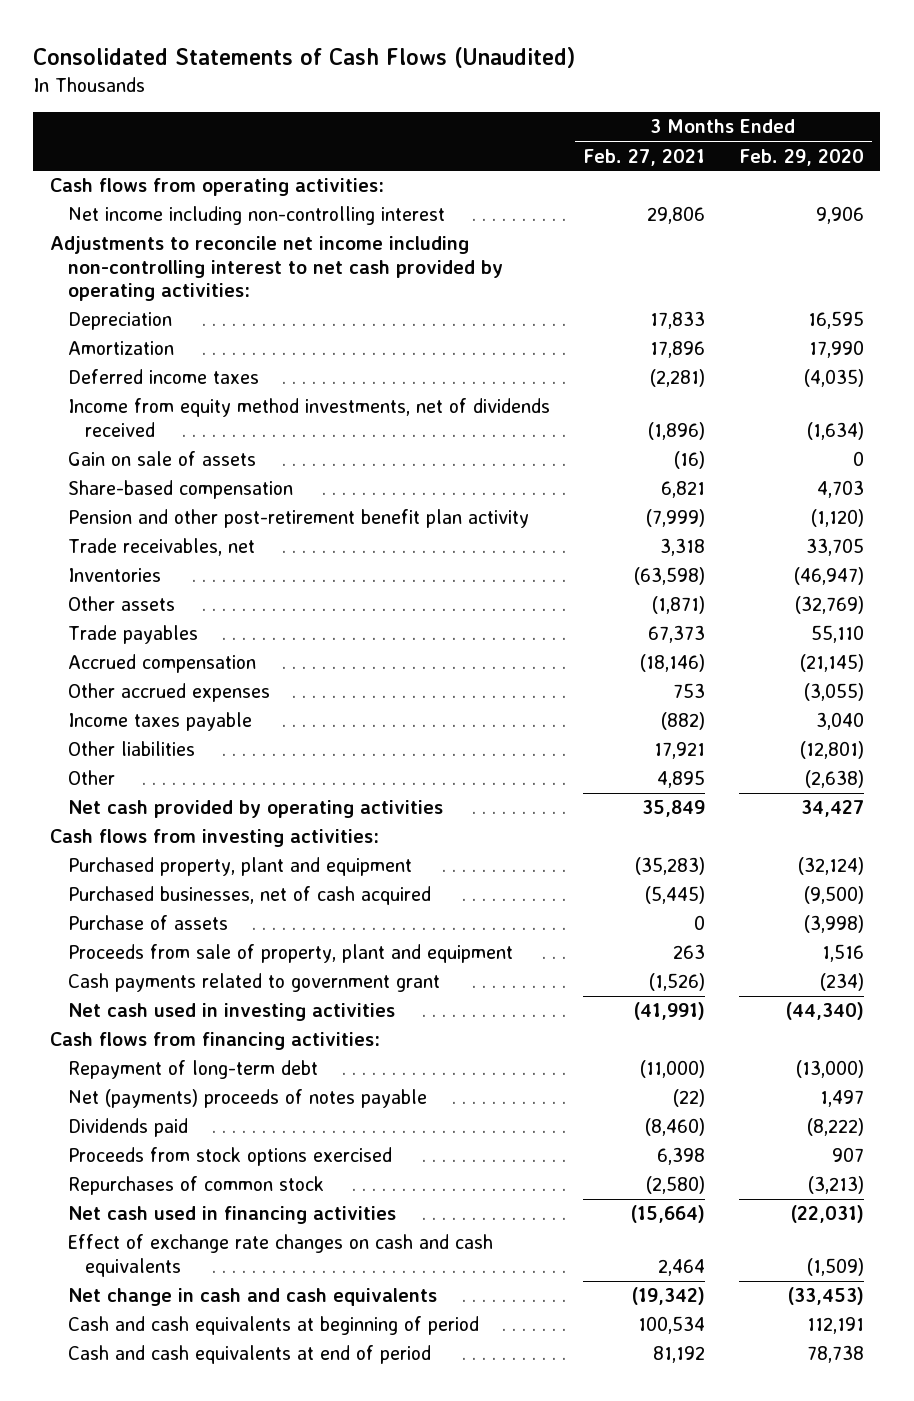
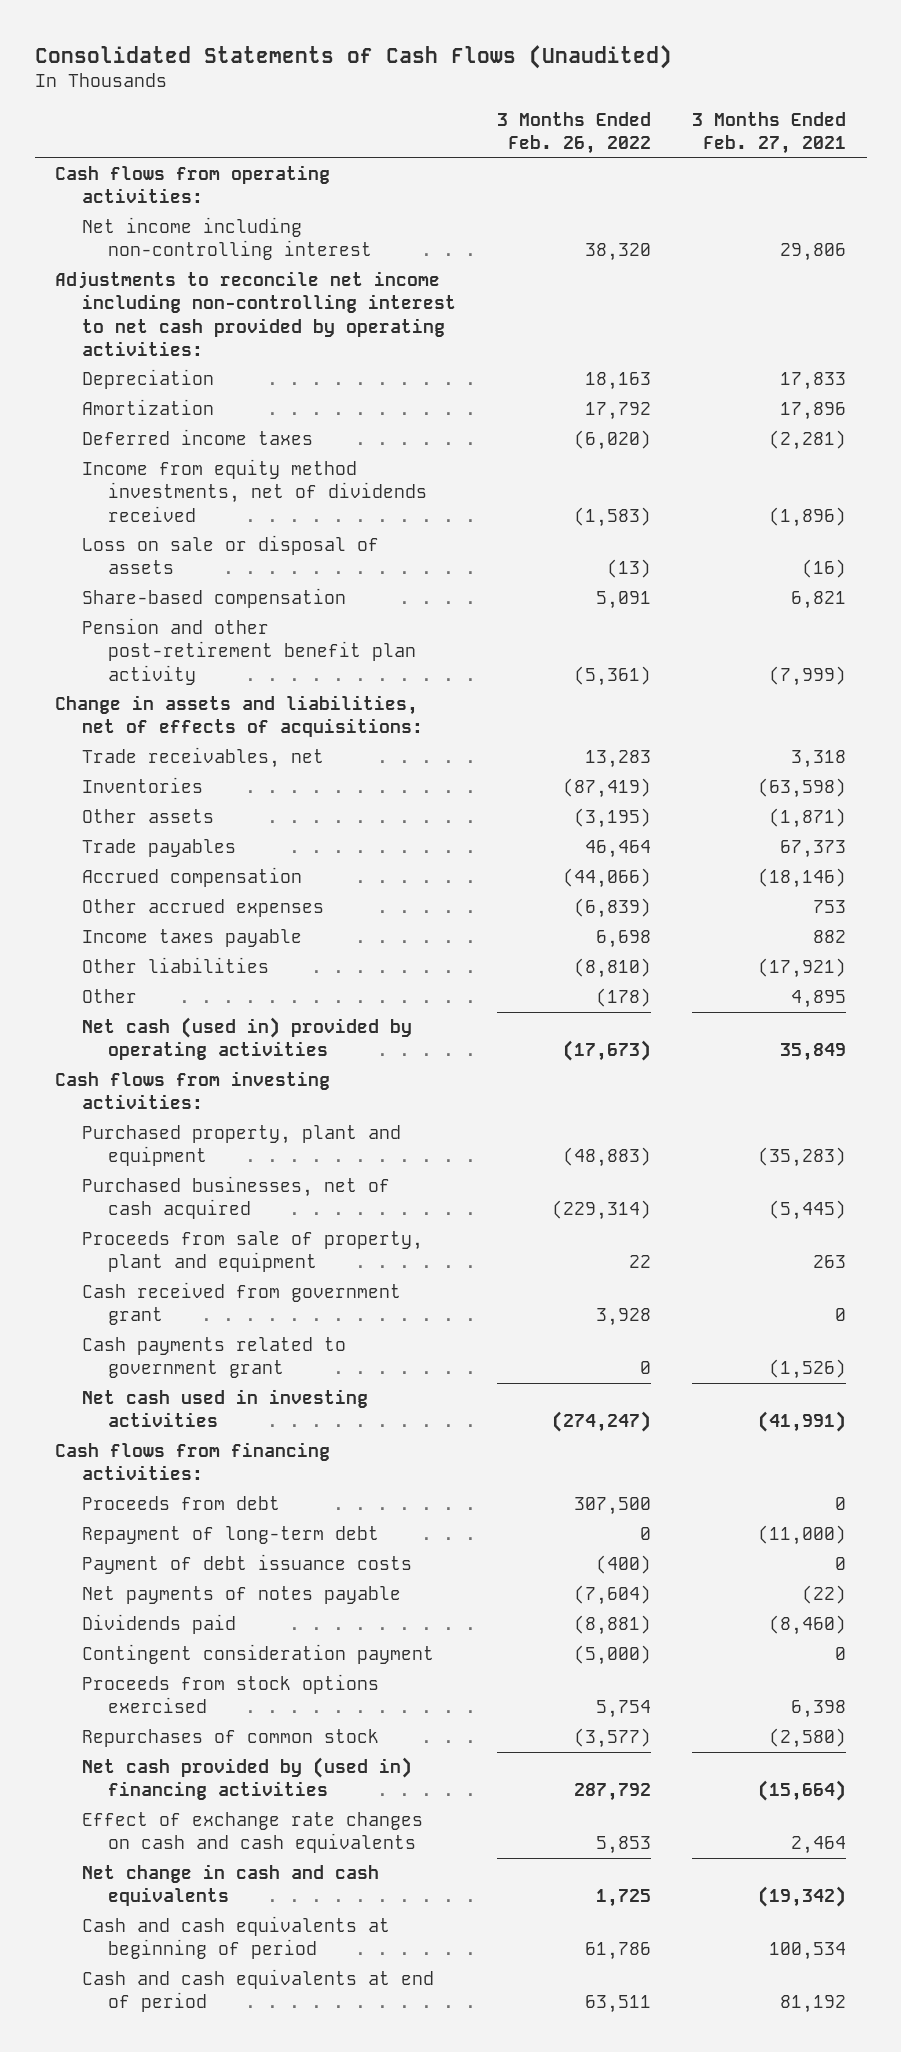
- | 3 Months Ended Feb. 27, 2021 | 3 Months Ended Feb. 29, 2020
+ | 3 Months Ended Feb. 26, 2022 | 3 Months Ended Feb. 27, 2021
- Gain on sale of assets | (16) | 0
+ Loss on sale or disposal of assets | (13) | (16)
+ Change in assets and liabilities, net of effects of acquisitions:
- Income taxes payable | (882) | 3,040
- Other liabilities | 17,921 | (12,801)
+ Income taxes payable | 6,698 | 882
+ Other liabilities | (8,810) | (17,921)
- Net cash provided by operating activities | 35,849 | 34,427
+ Net cash (used in) provided by operating activities | (17,673) | 35,849
- Purchase of assets | 0 | (3,998)
+ Cash received from government grant | 3,928 | 0
+ Proceeds from debt | 307,500 | 0
- Net (payments) proceeds of notes payable | (22) | 1,497
+ Payment of debt issuance costs | (400) | 0
+ Net payments of notes payable | (7,604) | (22)
+ Contingent consideration payment | (5,000) | 0
- Net cash used in financing activities | (15,664) | (22,031)
+ Net cash provided by (used in) financing activities | 287,792 | (15,664)

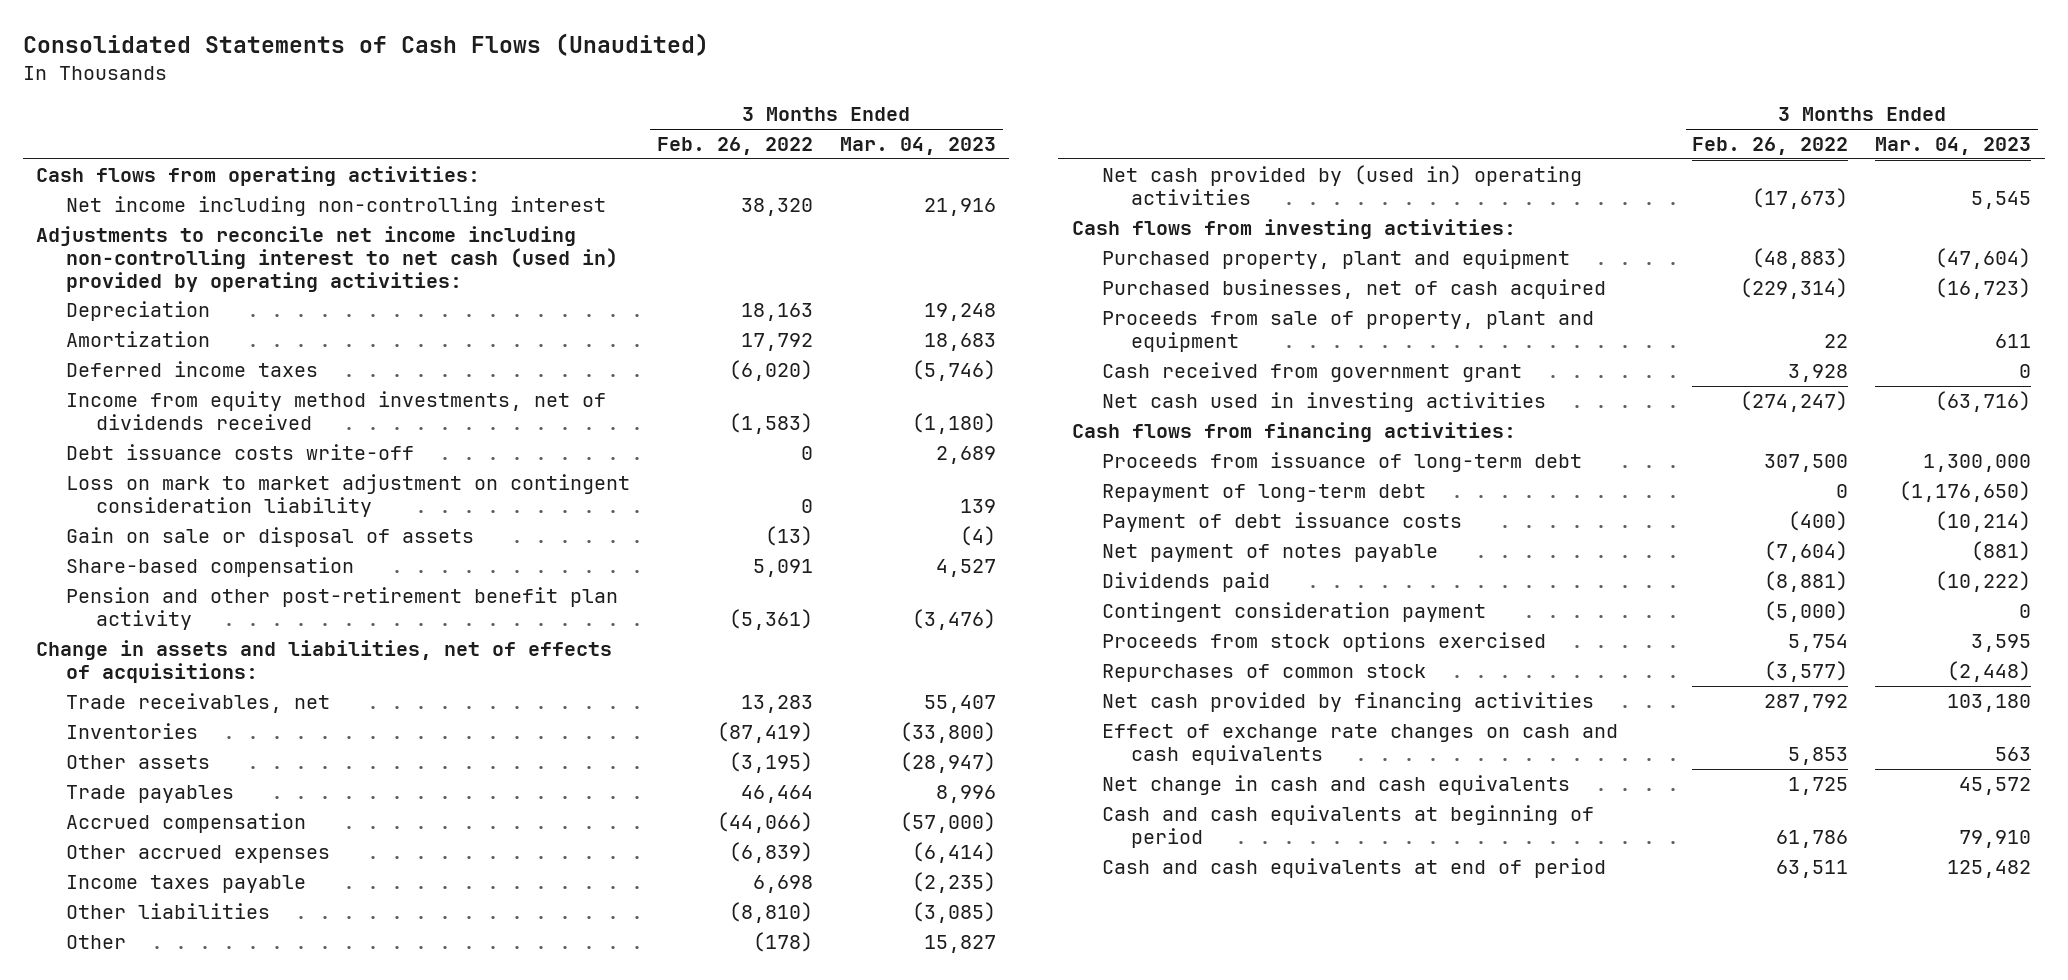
- | 3 Months Ended Feb. 26, 2022 | 3 Months Ended Feb. 27, 2021
+ | 3 Months Ended Feb. 26, 2022 | 3 Months Ended Mar. 04, 2023
- Adjustments to reconcile net income including non-controlling interest to net cash provided by operating activities:
+ Adjustments to reconcile net income including non-controlling interest to net cash (used in) provided by operating activities:
- Loss on sale or disposal of assets | (13) | (16)
+ Debt issuance costs write-off | 0 | 2,689
+ Loss on mark to market adjustment on contingent consideration liability | 0 | 139
+ Gain on sale or disposal of assets | (13) | (4)
- Net cash (used in) provided by operating activities | (17,673) | 35,849
+ Net cash provided by (used in) operating activities | (17,673) | 5,545
- Cash payments related to government grant | 0 | (1,526)
- Proceeds from debt | 307,500 | 0
+ Proceeds from issuance of long-term debt | 307,500 | 1,300,000
- Net payments of notes payable | (7,604) | (22)
+ Net payment of notes payable | (7,604) | (881)
- Net cash provided by (used in) financing activities | 287,792 | (15,664)
+ Net cash provided by financing activities | 287,792 | 103,180

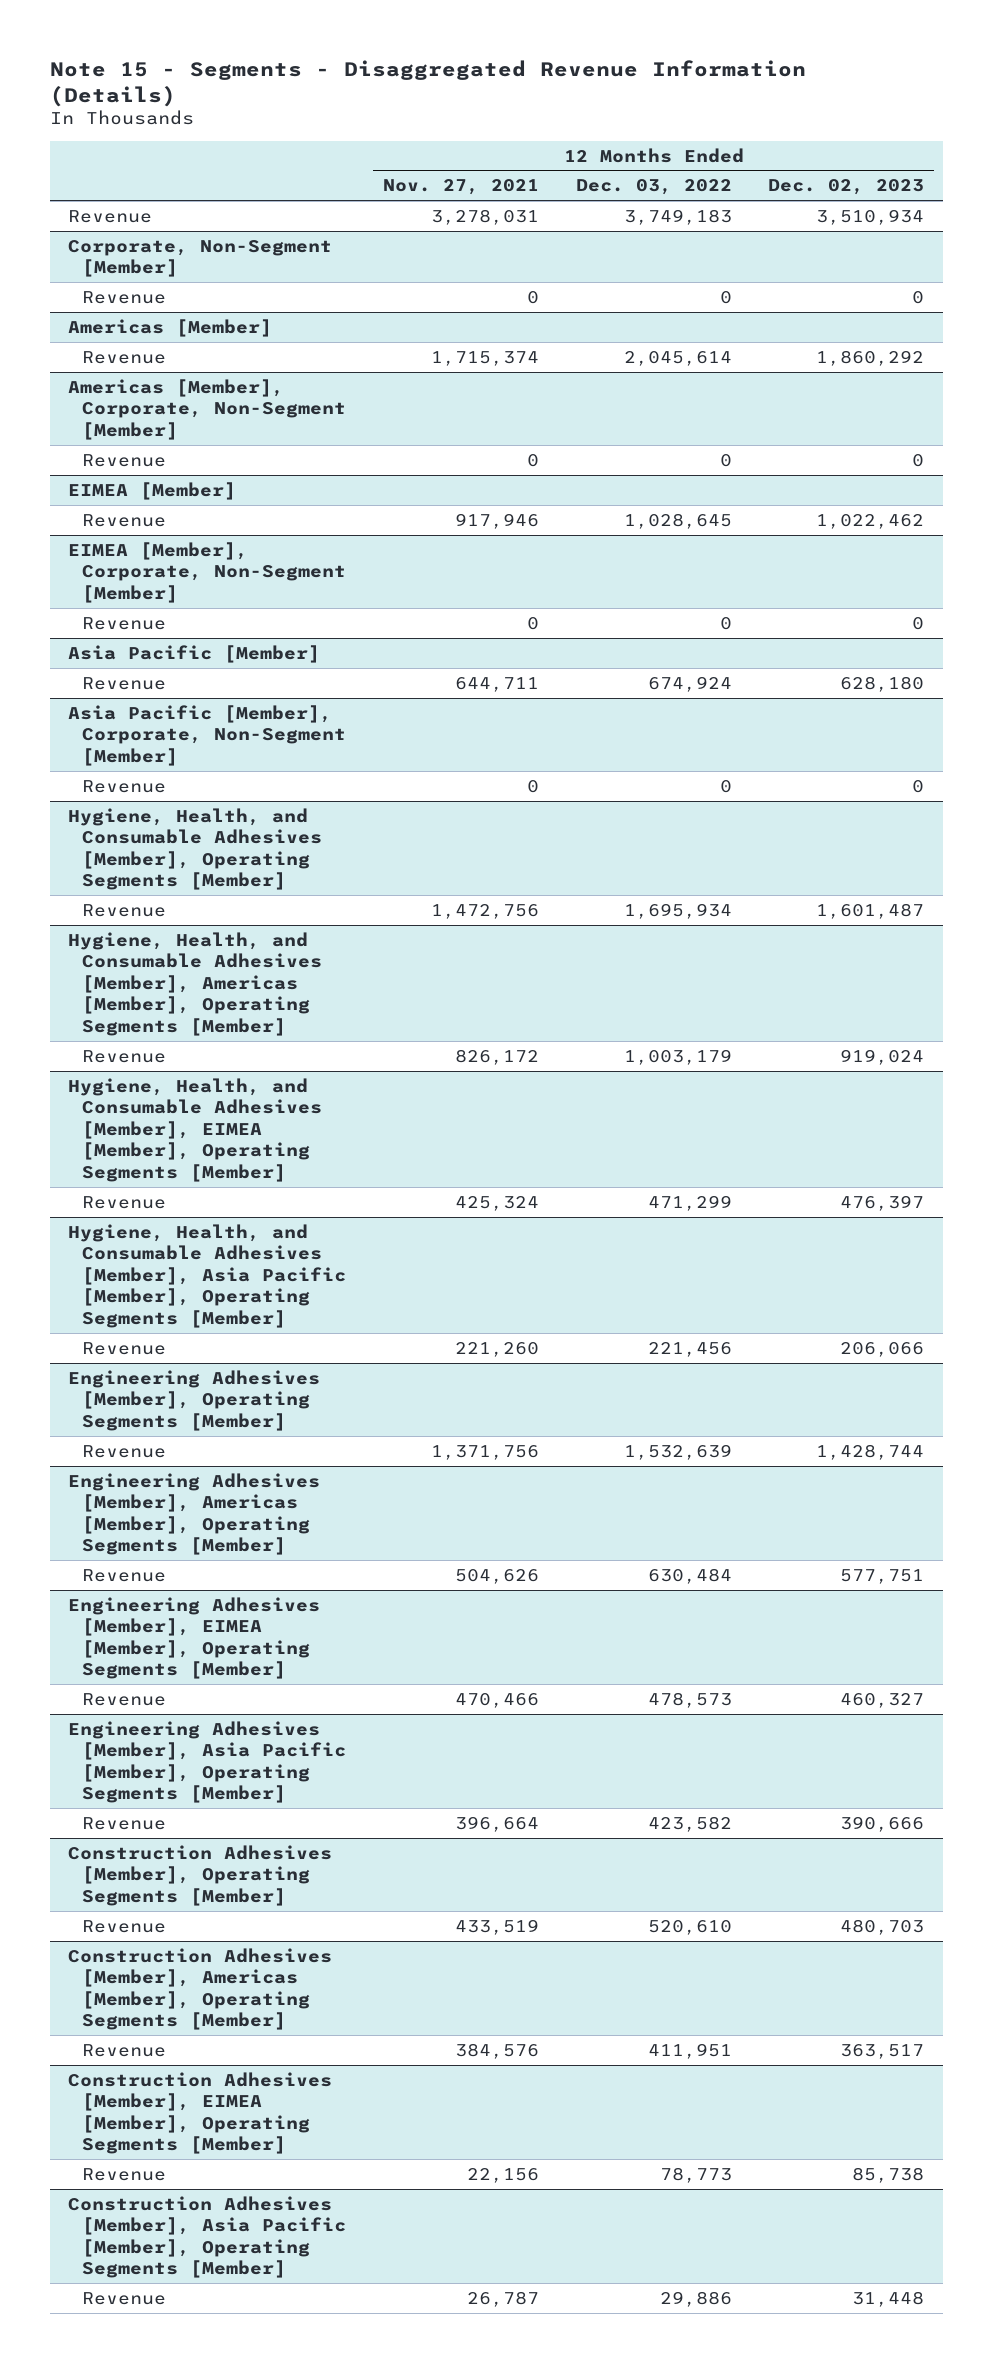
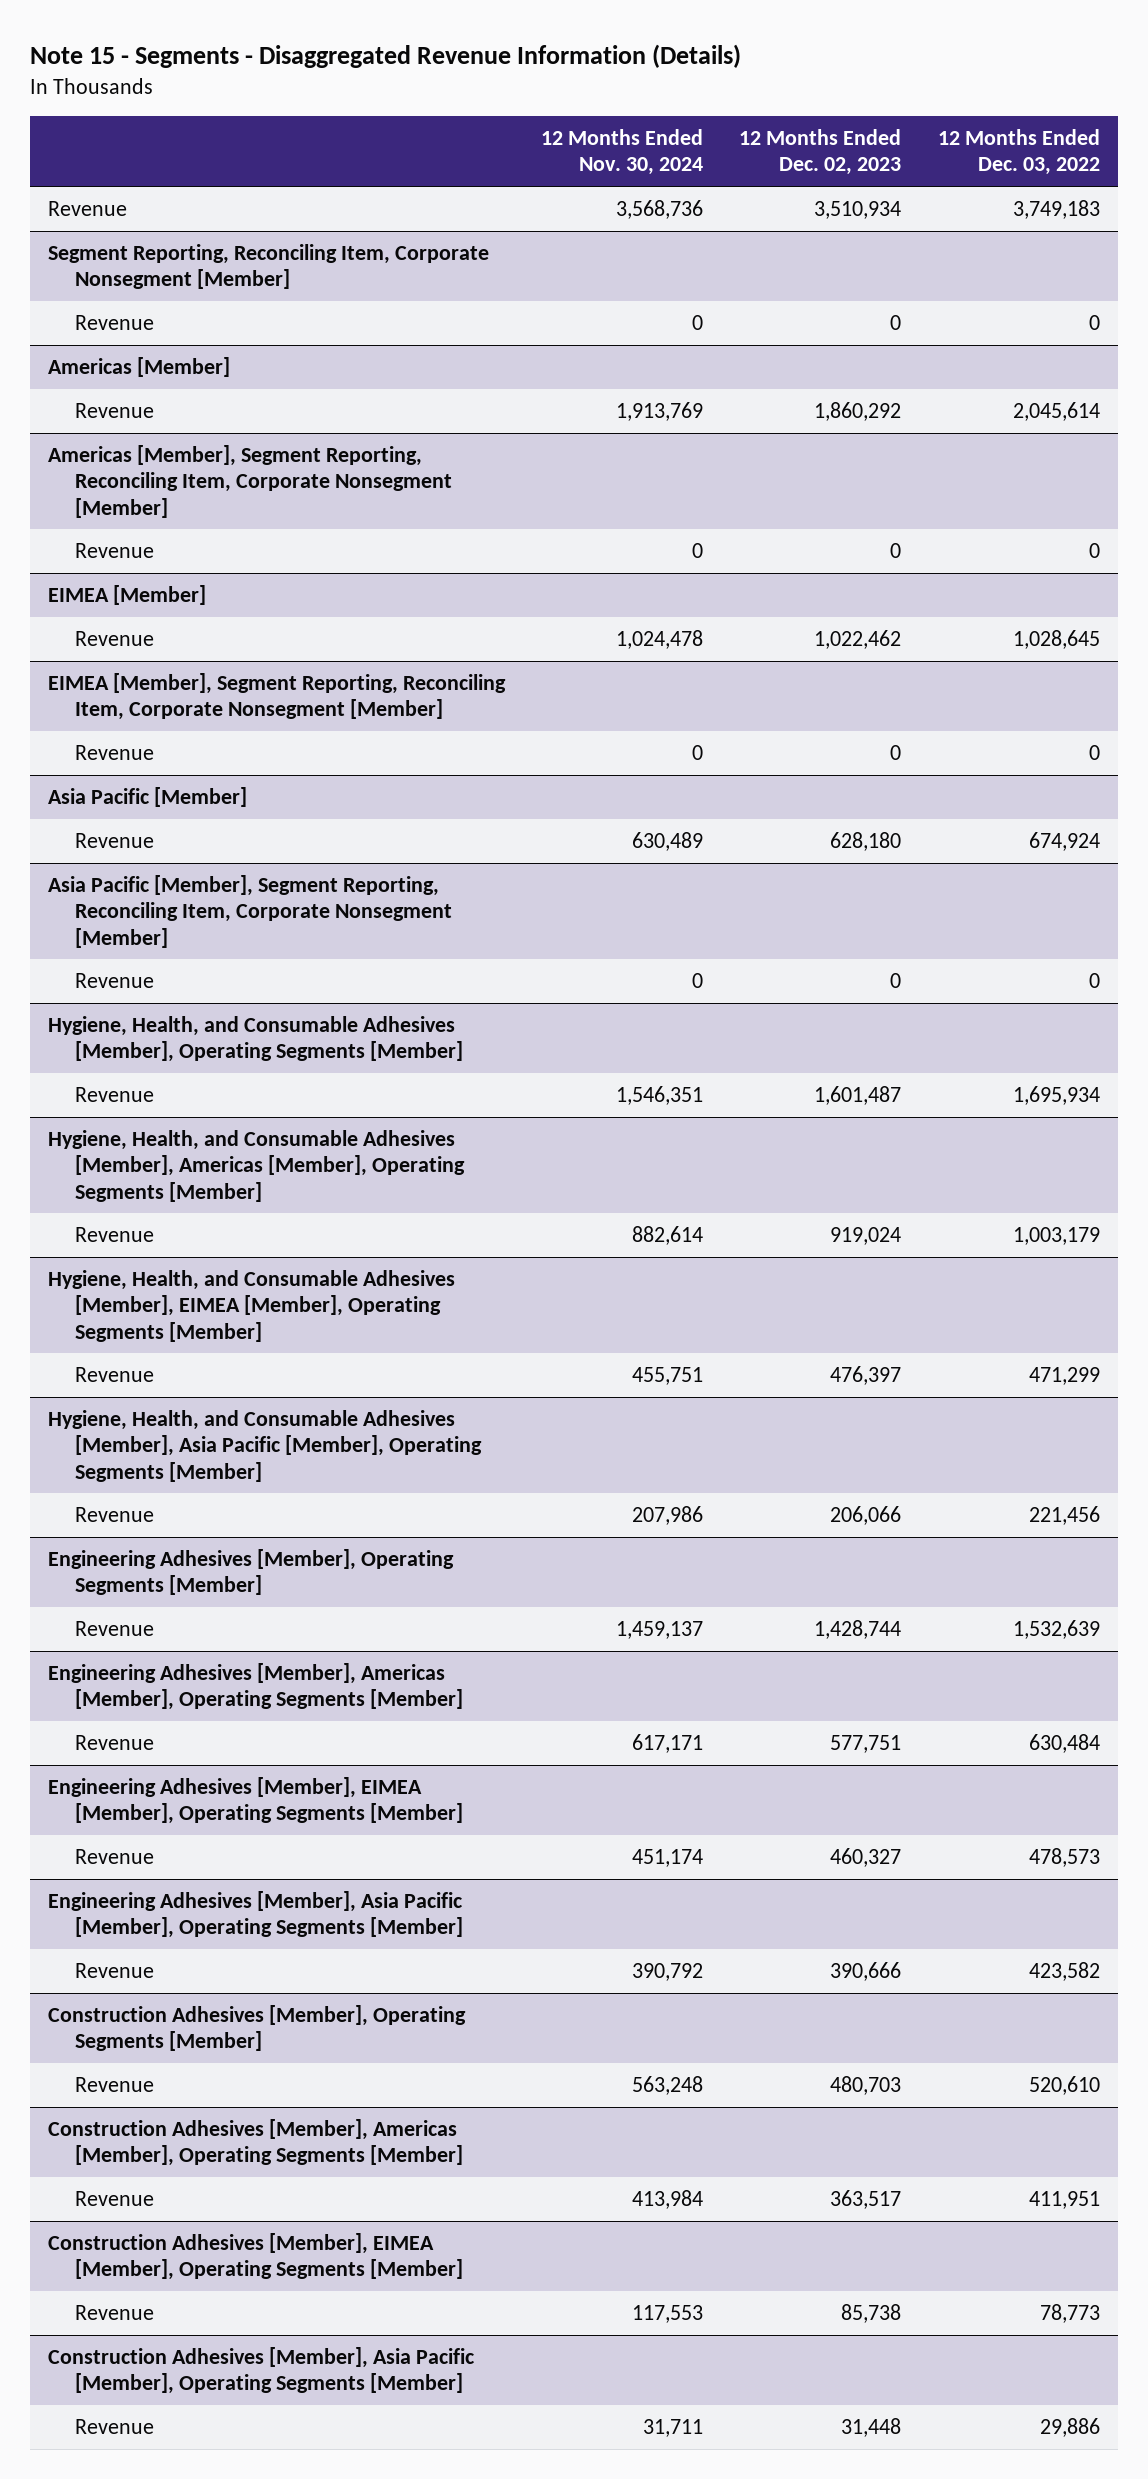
- | 12 Months Ended Nov. 27, 2021 | 12 Months Ended Dec. 03, 2022 | 12 Months Ended Dec. 02, 2023
+ | 12 Months Ended Nov. 30, 2024 | 12 Months Ended Dec. 02, 2023 | 12 Months Ended Dec. 03, 2022
- Corporate, Non-Segment [Member]
+ Segment Reporting, Reconciling Item, Corporate Nonsegment [Member]
- Americas [Member], Corporate, Non-Segment [Member]
+ Americas [Member], Segment Reporting, Reconciling Item, Corporate Nonsegment [Member]
- EIMEA [Member], Corporate, Non-Segment [Member]
+ EIMEA [Member], Segment Reporting, Reconciling Item, Corporate Nonsegment [Member]
- Asia Pacific [Member], Corporate, Non-Segment [Member]
+ Asia Pacific [Member], Segment Reporting, Reconciling Item, Corporate Nonsegment [Member]

